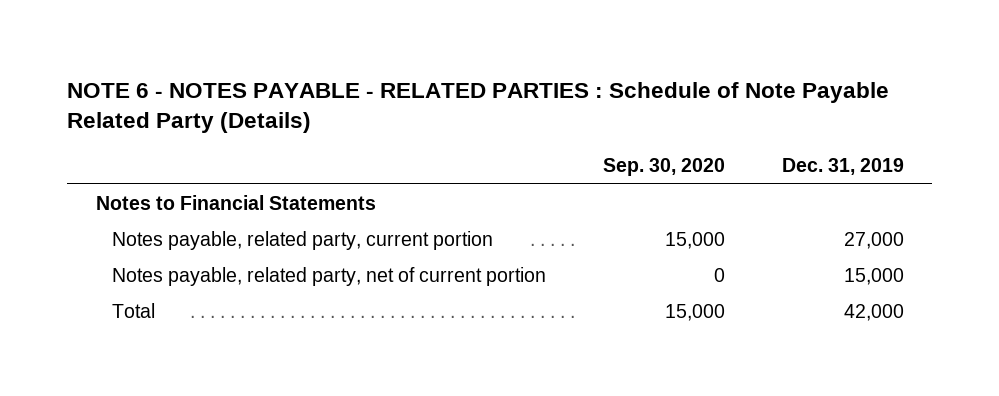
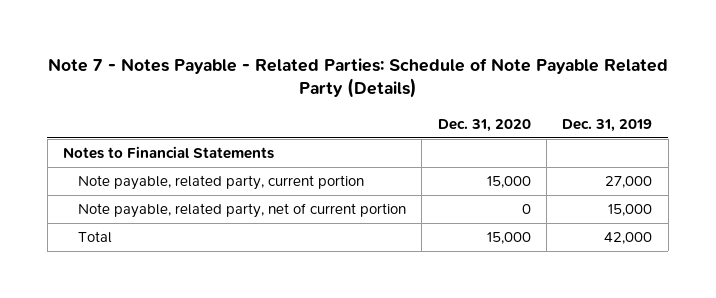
- NOTE 6 - NOTES PAYABLE - RELATED PARTIES : Schedule of Note Payable Related Party (Details)
+ Note 7 - Notes Payable - Related Parties: Schedule of Note Payable Related Party (Details)
- | Sep. 30, 2020 | Dec. 31, 2019
+ | Dec. 31, 2020 | Dec. 31, 2019
- Notes payable, related party, current portion | 15,000 | 27,000
- Notes payable, related party, net of current portion | 0 | 15,000
+ Note payable, related party, current portion | 15,000 | 27,000
+ Note payable, related party, net of current portion | 0 | 15,000

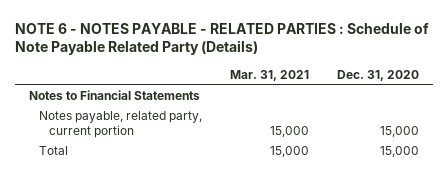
- Note 7 - Notes Payable - Related Parties: Schedule of Note Payable Related Party (Details)
+ NOTE 6 - NOTES PAYABLE - RELATED PARTIES : Schedule of Note Payable Related Party (Details)
- | Dec. 31, 2020 | Dec. 31, 2019
+ | Mar. 31, 2021 | Dec. 31, 2020
- Note payable, related party, current portion | 15,000 | 27,000
- Note payable, related party, net of current portion | 0 | 15,000
+ Notes payable, related party, current portion | 15,000 | 15,000

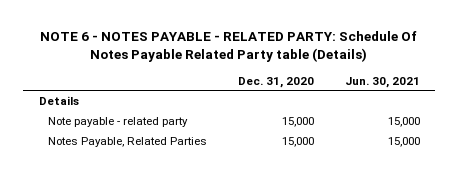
- NOTE 6 - NOTES PAYABLE - RELATED PARTIES : Schedule of Note Payable Related Party (Details)
+ NOTE 6 - NOTES PAYABLE - RELATED PARTY: Schedule Of Notes Payable Related Party table (Details)
- | Mar. 31, 2021 | Dec. 31, 2020
+ | Dec. 31, 2020 | Jun. 30, 2021
- Notes to Financial Statements
- Notes payable, related party, current portion | 15,000 | 15,000
- Total | 15,000 | 15,000
+ Details
+ Note payable - related party | 15,000 | 15,000
+ Notes Payable, Related Parties | 15,000 | 15,000

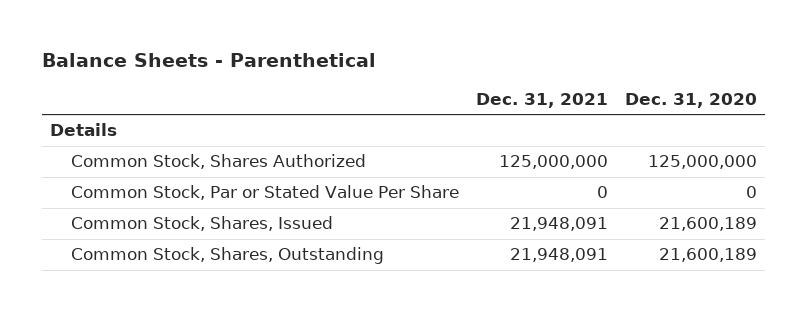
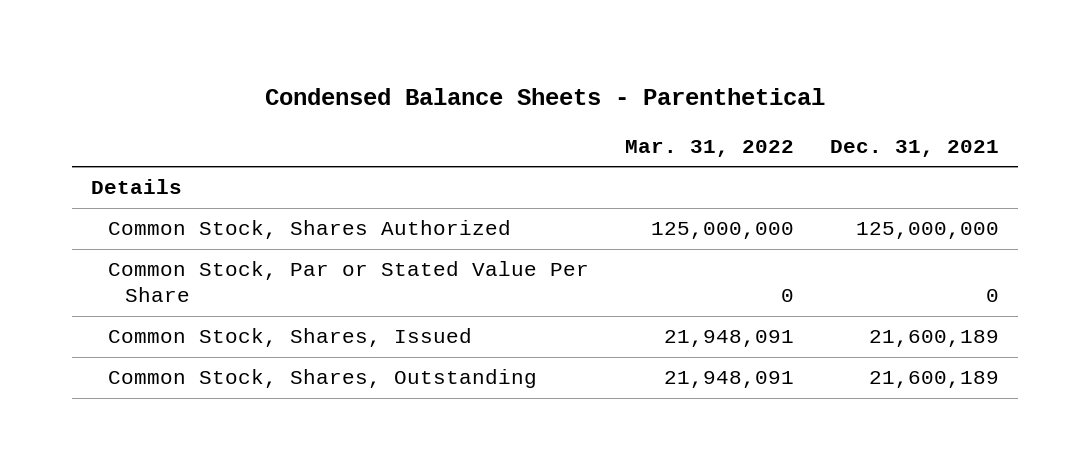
- Balance Sheets - Parenthetical
+ Condensed Balance Sheets - Parenthetical
- | Dec. 31, 2021 | Dec. 31, 2020
+ | Mar. 31, 2022 | Dec. 31, 2021
- Common Stock, Shares, Issued | 21,948,091 | 21,600,189
- Common Stock, Shares, Outstanding | 21,948,091 | 21,600,189
+ Common Stock, Shares, Issued | 21,948,091 | 21,600,189
+ Common Stock, Shares, Outstanding | 21,948,091 | 21,600,189

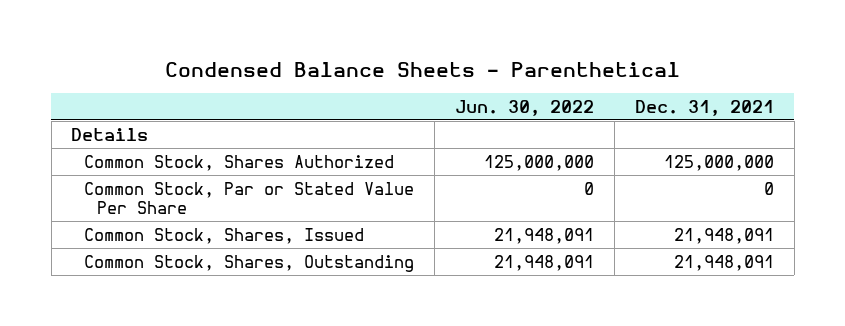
- | Mar. 31, 2022 | Dec. 31, 2021
+ | Jun. 30, 2022 | Dec. 31, 2021
- Common Stock, Shares, Issued | 21,948,091 | 21,600,189
- Common Stock, Shares, Outstanding | 21,948,091 | 21,600,189
+ Common Stock, Shares, Issued | 21,948,091 | 21,948,091
+ Common Stock, Shares, Outstanding | 21,948,091 | 21,948,091

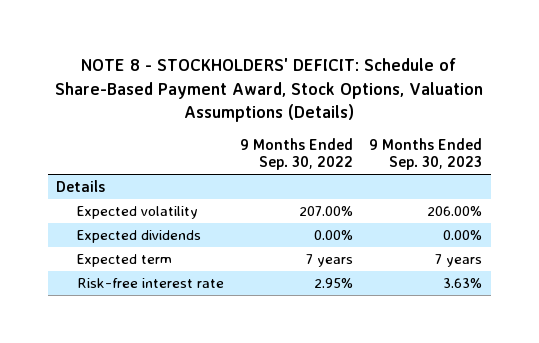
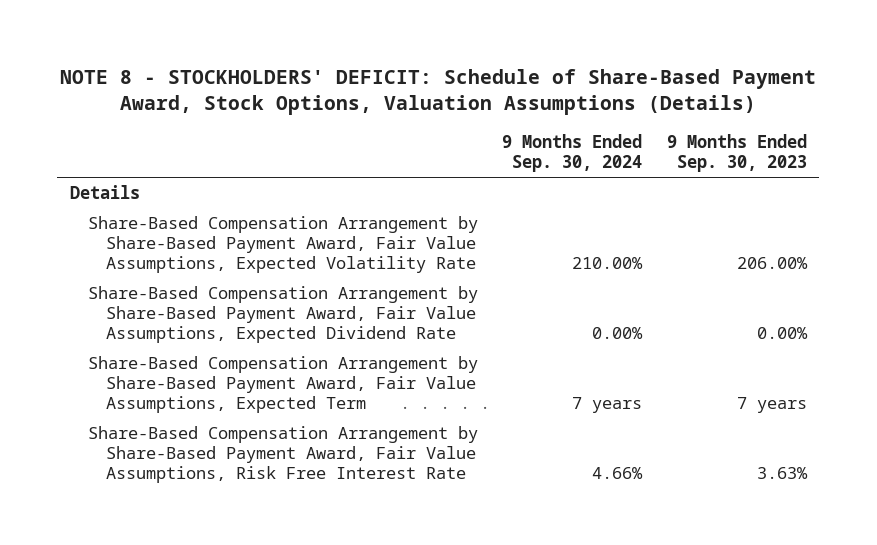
- | 9 Months Ended Sep. 30, 2022 | 9 Months Ended Sep. 30, 2023
+ | 9 Months Ended Sep. 30, 2024 | 9 Months Ended Sep. 30, 2023
- Expected volatility | 207.00% | 206.00%
- Expected dividends | 0.00% | 0.00%
- Expected term | 7 years | 7 years
- Risk-free interest rate | 2.95% | 3.63%
+ Share-Based Compensation Arrangement by Share-Based Payment Award, Fair Value Assumptions, Expected Volatility Rate | 210.00% | 206.00%
+ Share-Based Compensation Arrangement by Share-Based Payment Award, Fair Value Assumptions, Expected Dividend Rate | 0.00% | 0.00%
+ Share-Based Compensation Arrangement by Share-Based Payment Award, Fair Value Assumptions, Expected Term | 7 years | 7 years
+ Share-Based Compensation Arrangement by Share-Based Payment Award, Fair Value Assumptions, Risk Free Interest Rate | 4.66% | 3.63%

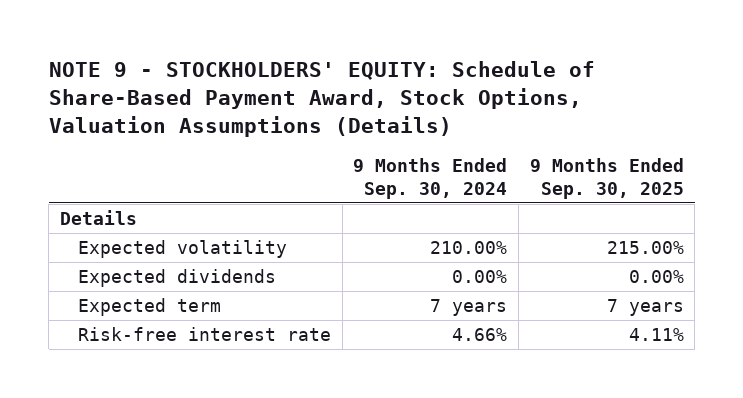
- NOTE 8 - STOCKHOLDERS' DEFICIT: Schedule of Share-Based Payment Award, Stock Options, Valuation Assumptions (Details)
+ NOTE 9 - STOCKHOLDERS' EQUITY: Schedule of Share-Based Payment Award, Stock Options, Valuation Assumptions (Details)
- | 9 Months Ended Sep. 30, 2024 | 9 Months Ended Sep. 30, 2023
+ | 9 Months Ended Sep. 30, 2024 | 9 Months Ended Sep. 30, 2025
- Share-Based Compensation Arrangement by Share-Based Payment Award, Fair Value Assumptions, Expected Volatility Rate | 210.00% | 206.00%
- Share-Based Compensation Arrangement by Share-Based Payment Award, Fair Value Assumptions, Expected Dividend Rate | 0.00% | 0.00%
- Share-Based Compensation Arrangement by Share-Based Payment Award, Fair Value Assumptions, Expected Term | 7 years | 7 years
- Share-Based Compensation Arrangement by Share-Based Payment Award, Fair Value Assumptions, Risk Free Interest Rate | 4.66% | 3.63%
+ Expected volatility | 210.00% | 215.00%
+ Expected dividends | 0.00% | 0.00%
+ Expected term | 7 years | 7 years
+ Risk-free interest rate | 4.66% | 4.11%

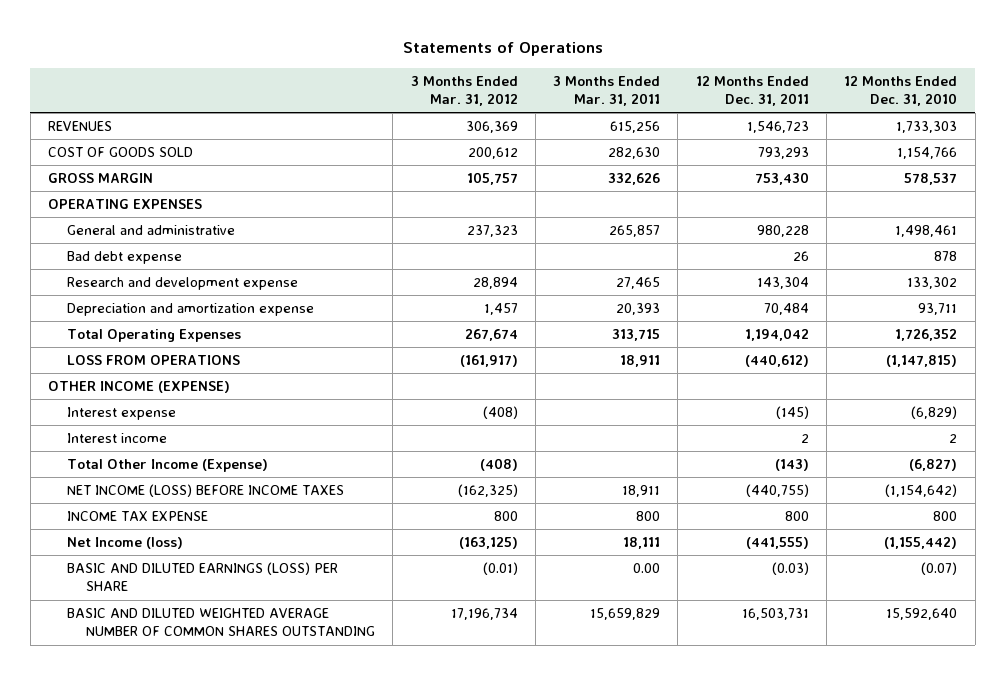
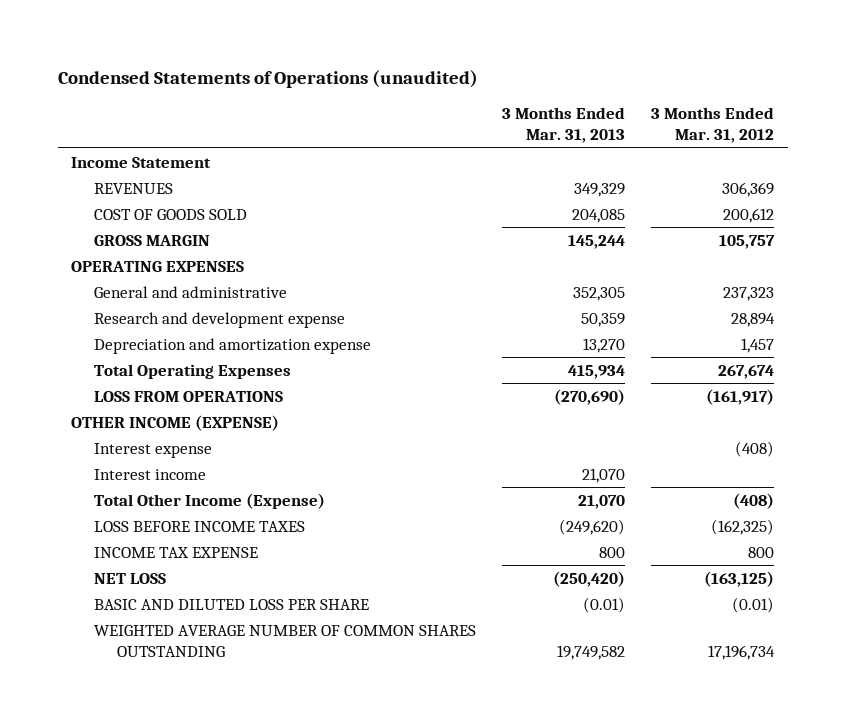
- Statements of Operations
+ Condensed Statements of Operations (unaudited)
- | 3 Months Ended Mar. 31, 2012 | 3 Months Ended Mar. 31, 2011 | 12 Months Ended Dec. 31, 2011 | 12 Months Ended Dec. 31, 2010
+ | 3 Months Ended Mar. 31, 2013 | 3 Months Ended Mar. 31, 2012
+ Income Statement
- Bad debt expense | | | 26 | 878
- NET INCOME (LOSS) BEFORE INCOME TAXES | (162,325) | 18,911 | (440,755) | (1,154,642)
+ LOSS BEFORE INCOME TAXES | (249,620) | (162,325)
- Net Income (loss) | (163,125) | 18,111 | (441,555) | (1,155,442)
- BASIC AND DILUTED EARNINGS (LOSS) PER SHARE | (0.01) | 0.00 | (0.03) | (0.07)
- BASIC AND DILUTED WEIGHTED AVERAGE NUMBER OF COMMON SHARES OUTSTANDING | 17,196,734 | 15,659,829 | 16,503,731 | 15,592,640
+ NET LOSS | (250,420) | (163,125)
+ BASIC AND DILUTED LOSS PER SHARE | (0.01) | (0.01)
+ WEIGHTED AVERAGE NUMBER OF COMMON SHARES OUTSTANDING | 19,749,582 | 17,196,734

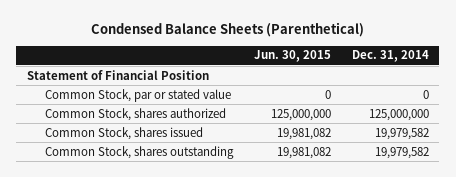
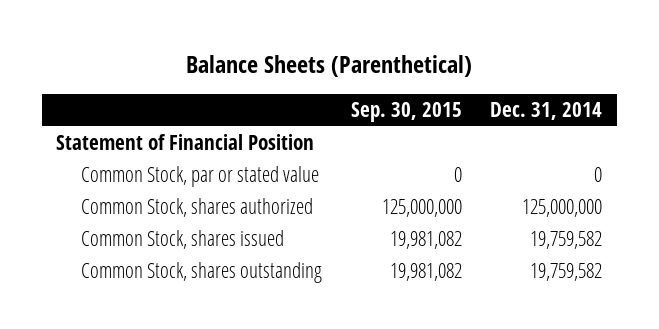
- Condensed Balance Sheets (Parenthetical)
+ Balance Sheets (Parenthetical)
- | Jun. 30, 2015 | Dec. 31, 2014
+ | Sep. 30, 2015 | Dec. 31, 2014
- Common Stock, shares issued | 19,981,082 | 19,979,582
- Common Stock, shares outstanding | 19,981,082 | 19,979,582
+ Common Stock, shares issued | 19,981,082 | 19,759,582
+ Common Stock, shares outstanding | 19,981,082 | 19,759,582

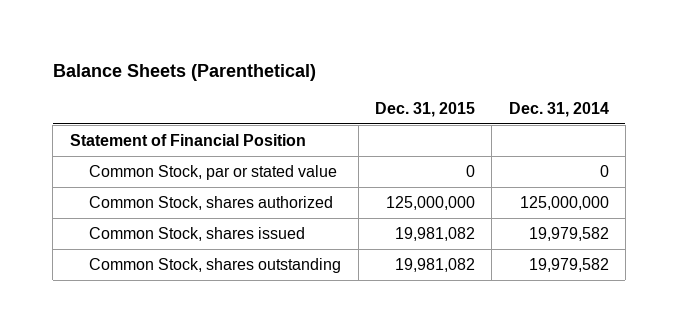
- | Sep. 30, 2015 | Dec. 31, 2014
+ | Dec. 31, 2015 | Dec. 31, 2014
- Common Stock, shares issued | 19,981,082 | 19,759,582
- Common Stock, shares outstanding | 19,981,082 | 19,759,582
+ Common Stock, shares issued | 19,981,082 | 19,979,582
+ Common Stock, shares outstanding | 19,981,082 | 19,979,582

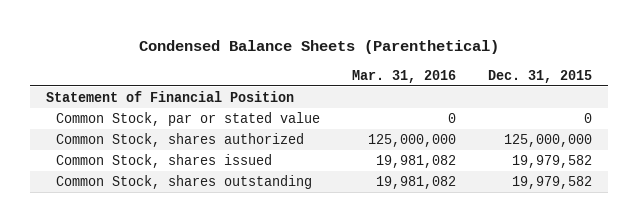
- Balance Sheets (Parenthetical)
+ Condensed Balance Sheets (Parenthetical)
- | Dec. 31, 2015 | Dec. 31, 2014
+ | Mar. 31, 2016 | Dec. 31, 2015
- Common Stock, shares issued | 19,981,082 | 19,979,582
- Common Stock, shares outstanding | 19,981,082 | 19,979,582
+ Common Stock, shares issued | 19,981,082 | 19,979,582
+ Common Stock, shares outstanding | 19,981,082 | 19,979,582

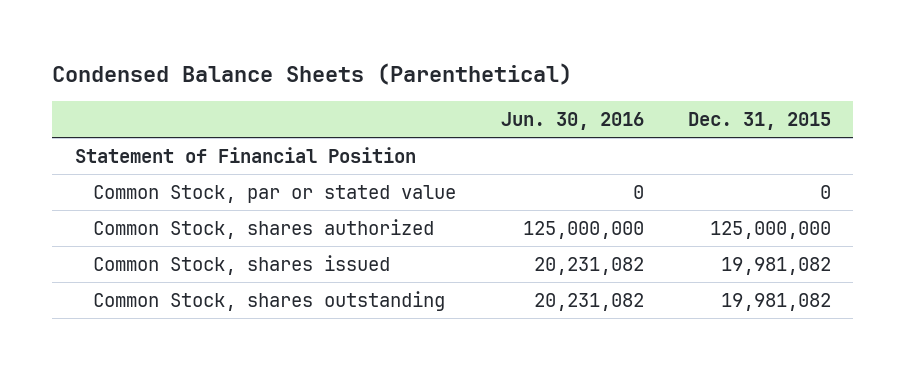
- | Mar. 31, 2016 | Dec. 31, 2015
+ | Jun. 30, 2016 | Dec. 31, 2015
- Common Stock, shares issued | 19,981,082 | 19,979,582
- Common Stock, shares outstanding | 19,981,082 | 19,979,582
+ Common Stock, shares issued | 20,231,082 | 19,981,082
+ Common Stock, shares outstanding | 20,231,082 | 19,981,082

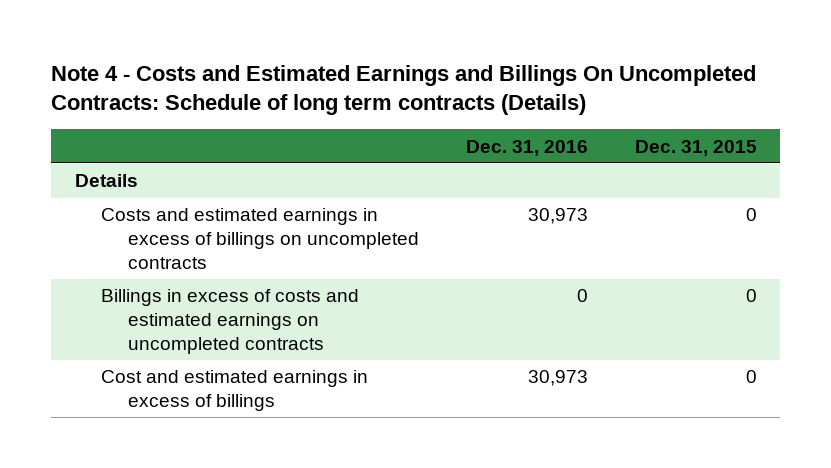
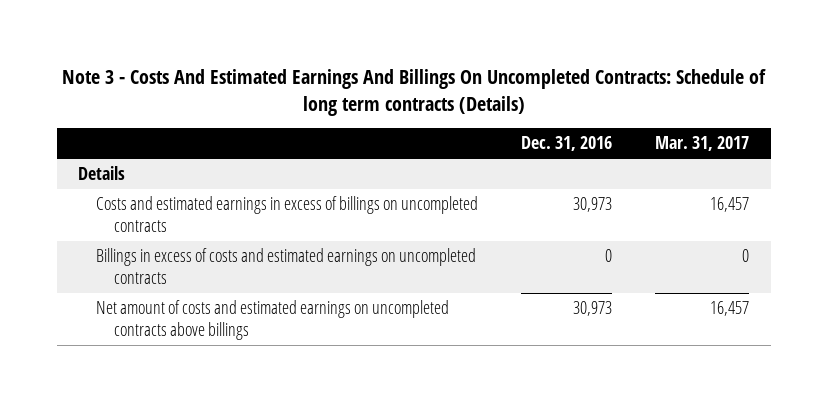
- Note 4 - Costs and Estimated Earnings and Billings On Uncompleted Contracts: Schedule of long term contracts (Details)
+ Note 3 - Costs And Estimated Earnings And Billings On Uncompleted Contracts: Schedule of long term contracts (Details)
- | Dec. 31, 2016 | Dec. 31, 2015
+ | Dec. 31, 2016 | Mar. 31, 2017
- Cost and estimated earnings in excess of billings | 30,973 | 0
+ Net amount of costs and estimated earnings on uncompleted contracts above billings | 30,973 | 16,457

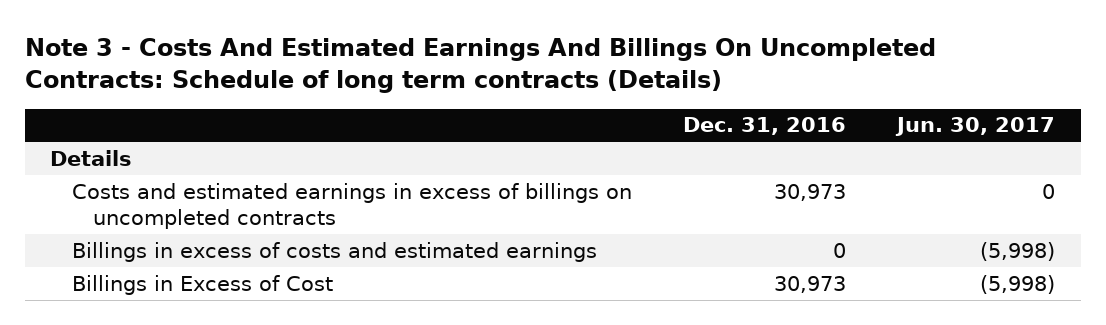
- | Dec. 31, 2016 | Mar. 31, 2017
+ | Dec. 31, 2016 | Jun. 30, 2017
- Billings in excess of costs and estimated earnings on uncompleted contracts | 0 | 0
- Net amount of costs and estimated earnings on uncompleted contracts above billings | 30,973 | 16,457
+ Billings in excess of costs and estimated earnings | 0 | (5,998)
+ Billings in Excess of Cost | 30,973 | (5,998)

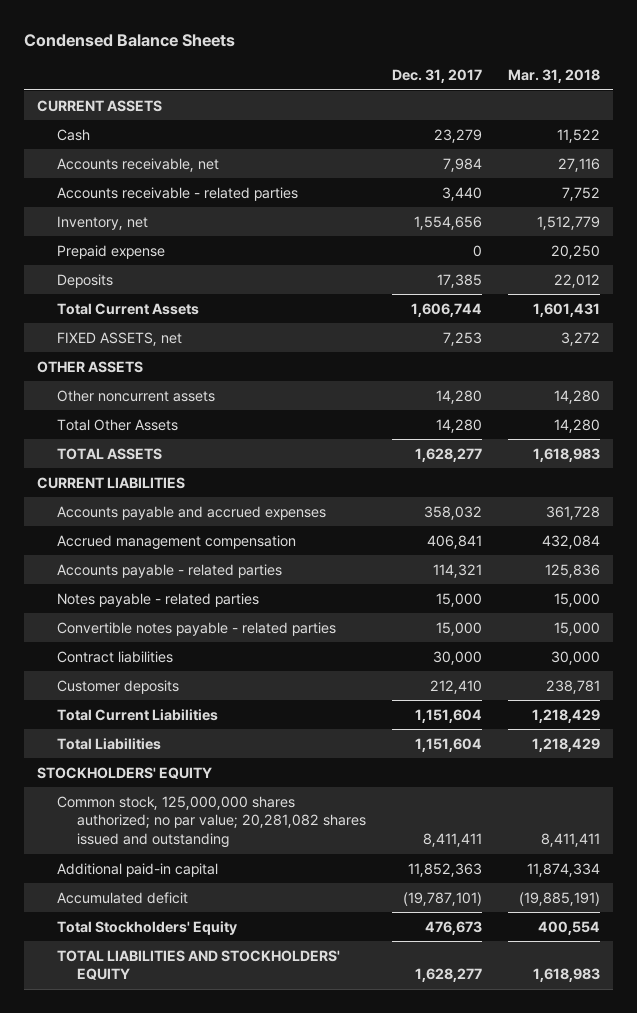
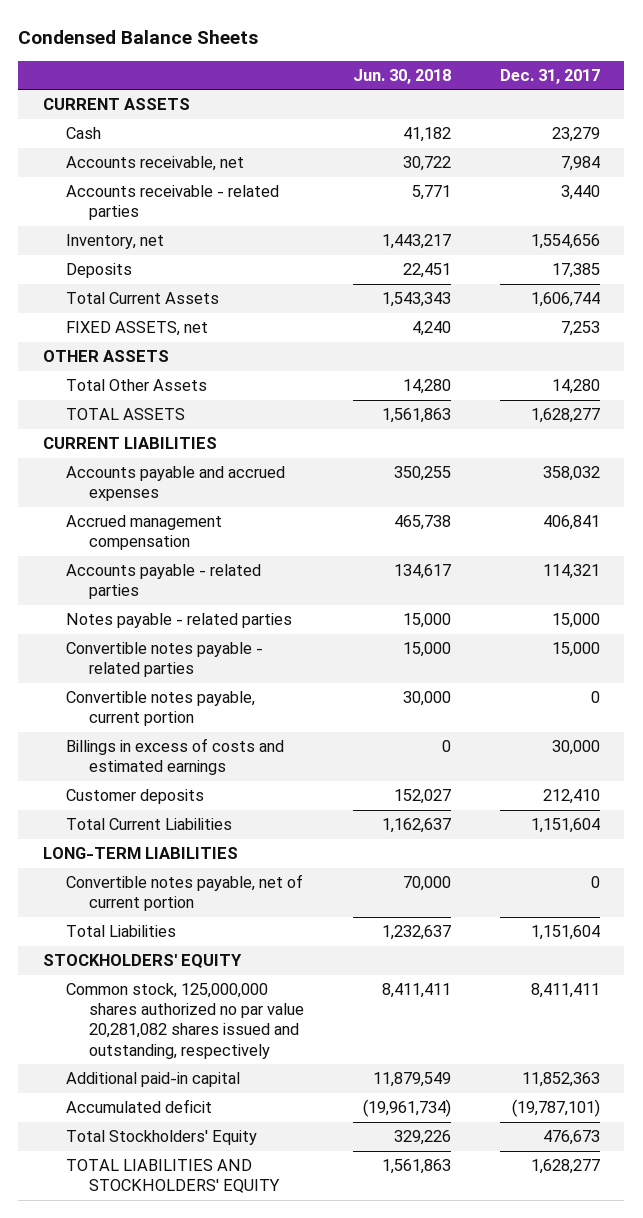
- | Dec. 31, 2017 | Mar. 31, 2018
+ | Jun. 30, 2018 | Dec. 31, 2017
- Prepaid expense | 0 | 20,250
- Other noncurrent assets | 14,280 | 14,280
- Contract liabilities | 30,000 | 30,000
+ Convertible notes payable, current portion | 30,000 | 0
+ Billings in excess of costs and estimated earnings | 0 | 30,000
+ LONG-TERM LIABILITIES
+ Convertible notes payable, net of current portion | 70,000 | 0
- Common stock, 125,000,000 shares authorized; no par value; 20,281,082 shares issued and outstanding | 8,411,411 | 8,411,411
+ Common stock, 125,000,000 shares authorized no par value 20,281,082 shares issued and outstanding, respectively | 8,411,411 | 8,411,411

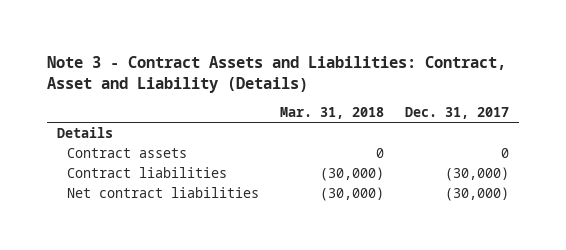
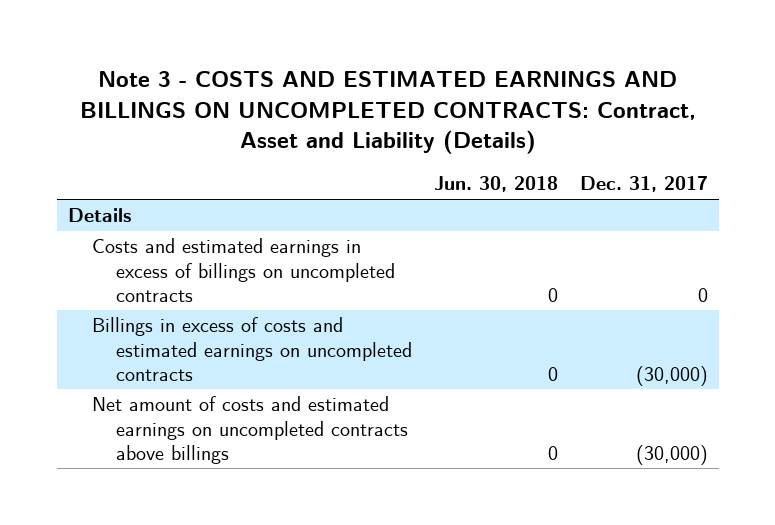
- Note 3 - Contract Assets and Liabilities: Contract, Asset and Liability (Details)
+ Note 3 - COSTS AND ESTIMATED EARNINGS AND BILLINGS ON UNCOMPLETED CONTRACTS: Contract, Asset and Liability (Details)
- | Mar. 31, 2018 | Dec. 31, 2017
+ | Jun. 30, 2018 | Dec. 31, 2017
- Contract assets | 0 | 0
- Contract liabilities | (30,000) | (30,000)
- Net contract liabilities | (30,000) | (30,000)
+ Costs and estimated earnings in excess of billings on uncompleted contracts | 0 | 0
+ Billings in excess of costs and estimated earnings on uncompleted contracts | 0 | (30,000)
+ Net amount of costs and estimated earnings on uncompleted contracts above billings | 0 | (30,000)

